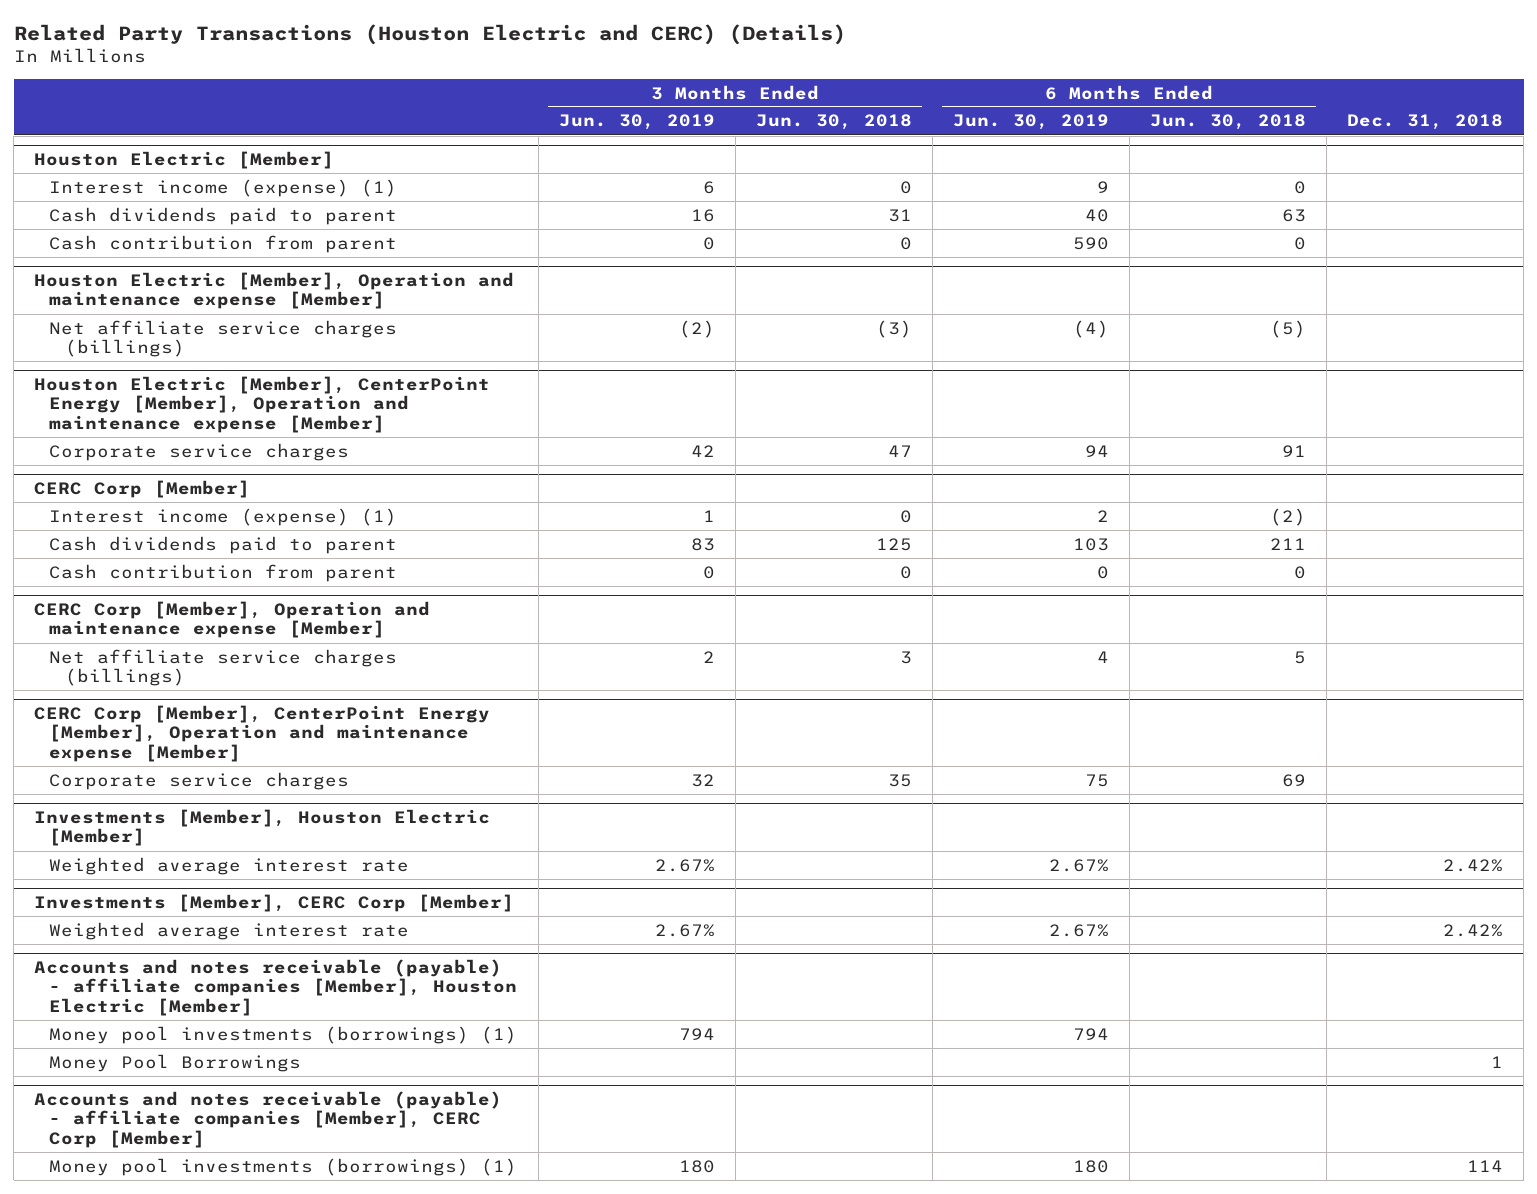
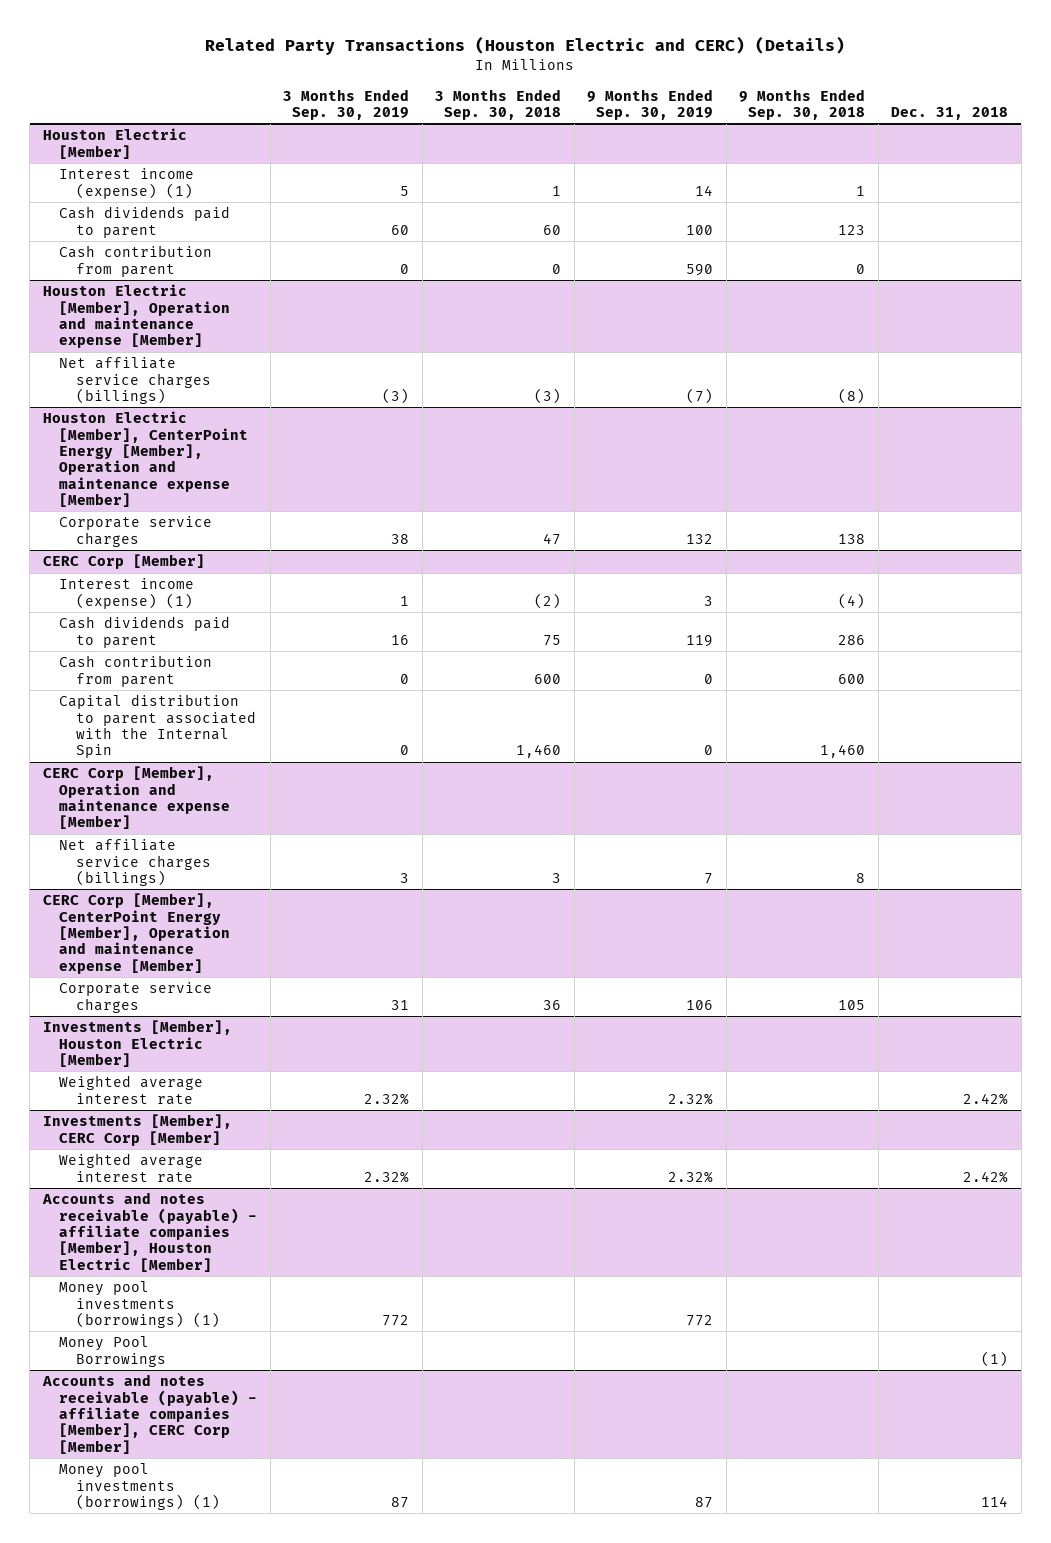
- | 3 Months Ended Jun. 30, 2019 | 3 Months Ended Jun. 30, 2018 | 6 Months Ended Jun. 30, 2019 | 6 Months Ended Jun. 30, 2018 | Dec. 31, 2018
+ | 3 Months Ended Sep. 30, 2019 | 3 Months Ended Sep. 30, 2018 | 9 Months Ended Sep. 30, 2019 | 9 Months Ended Sep. 30, 2018 | Dec. 31, 2018
@ CERC Corp [Member]
+ Capital distribution to parent associated with the Internal Spin | 0 | 1,460 | 0 | 1,460 |
@ Accounts and notes receivable (payable) - affiliate companies [Member], Houston Electric [Member]
- Money Pool Borrowings | | | | | 1
+ Money Pool Borrowings | | | | | (1)

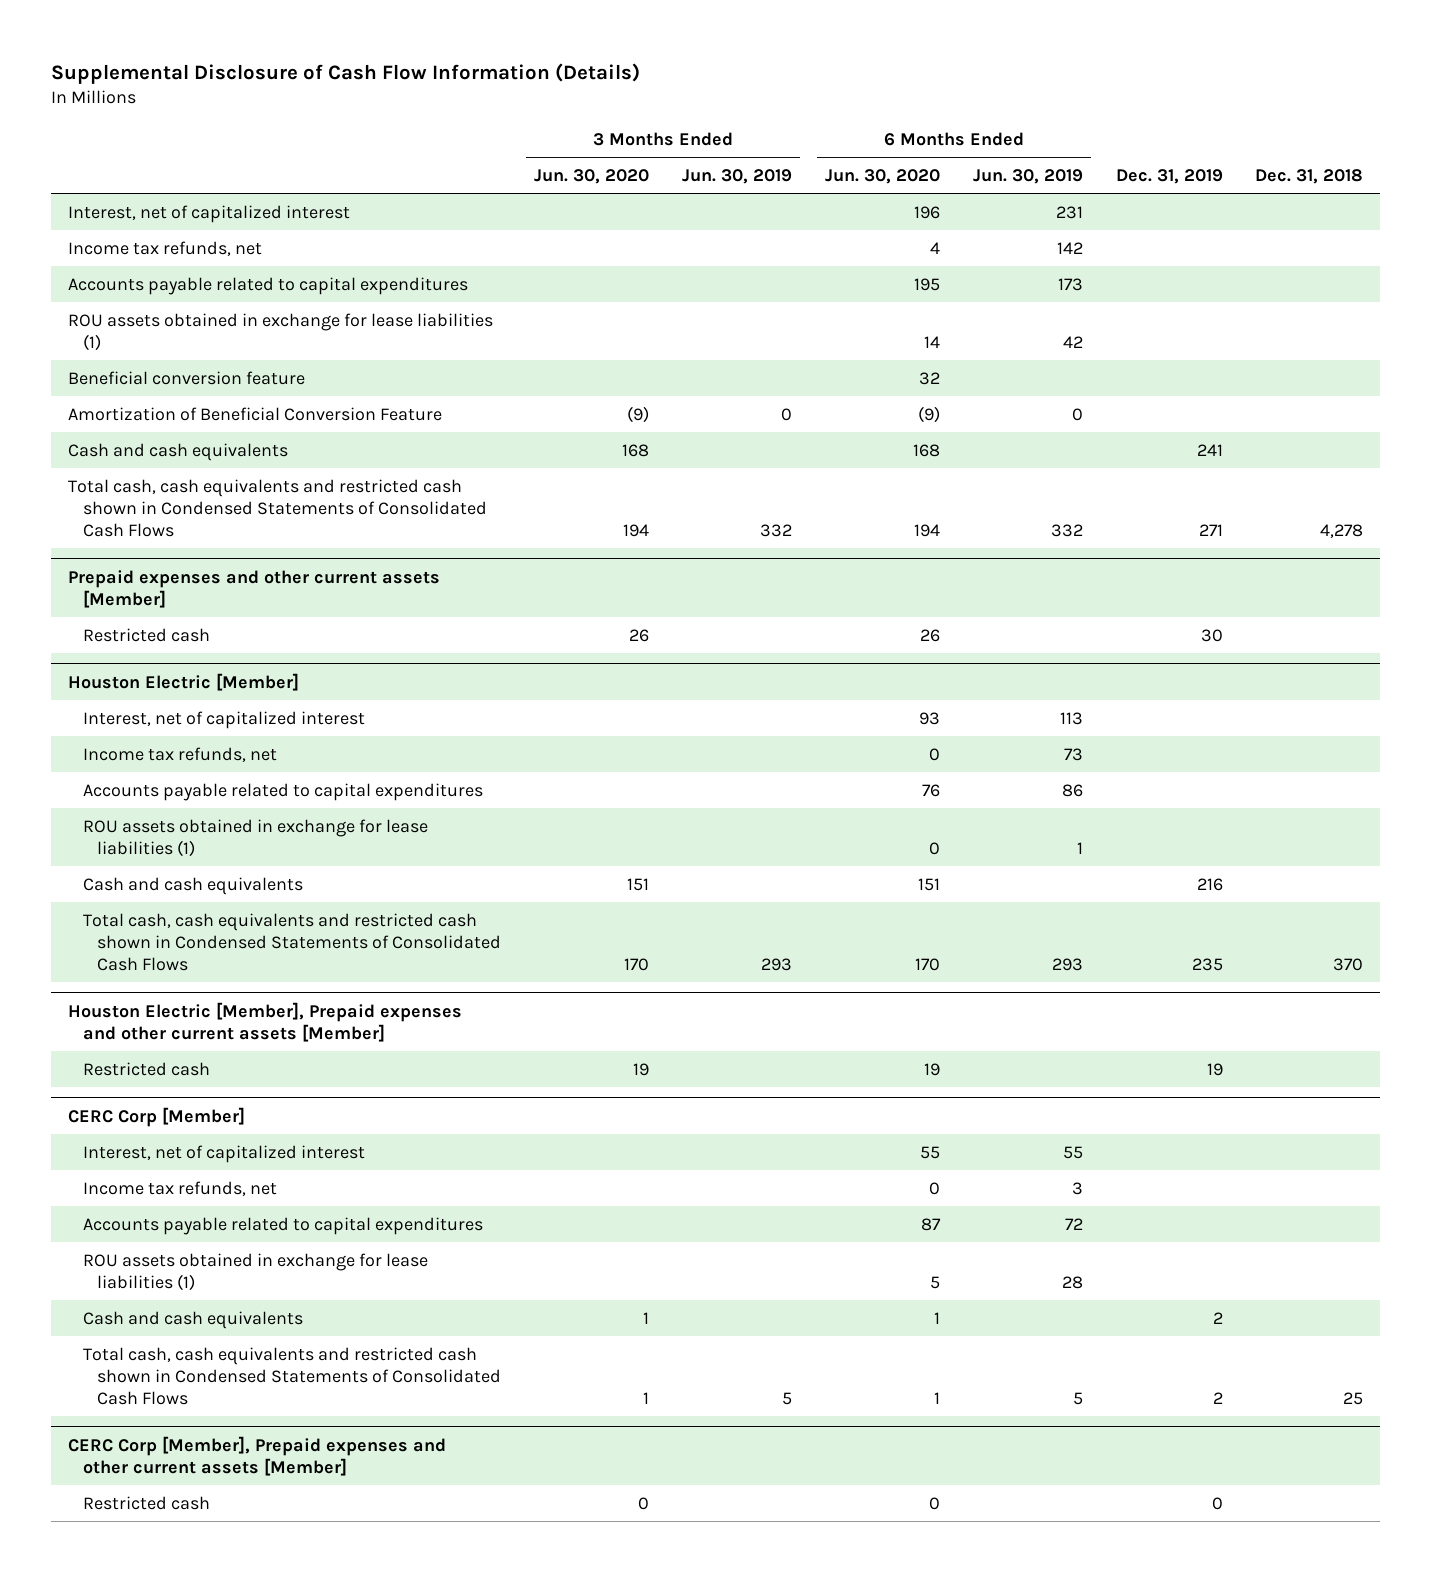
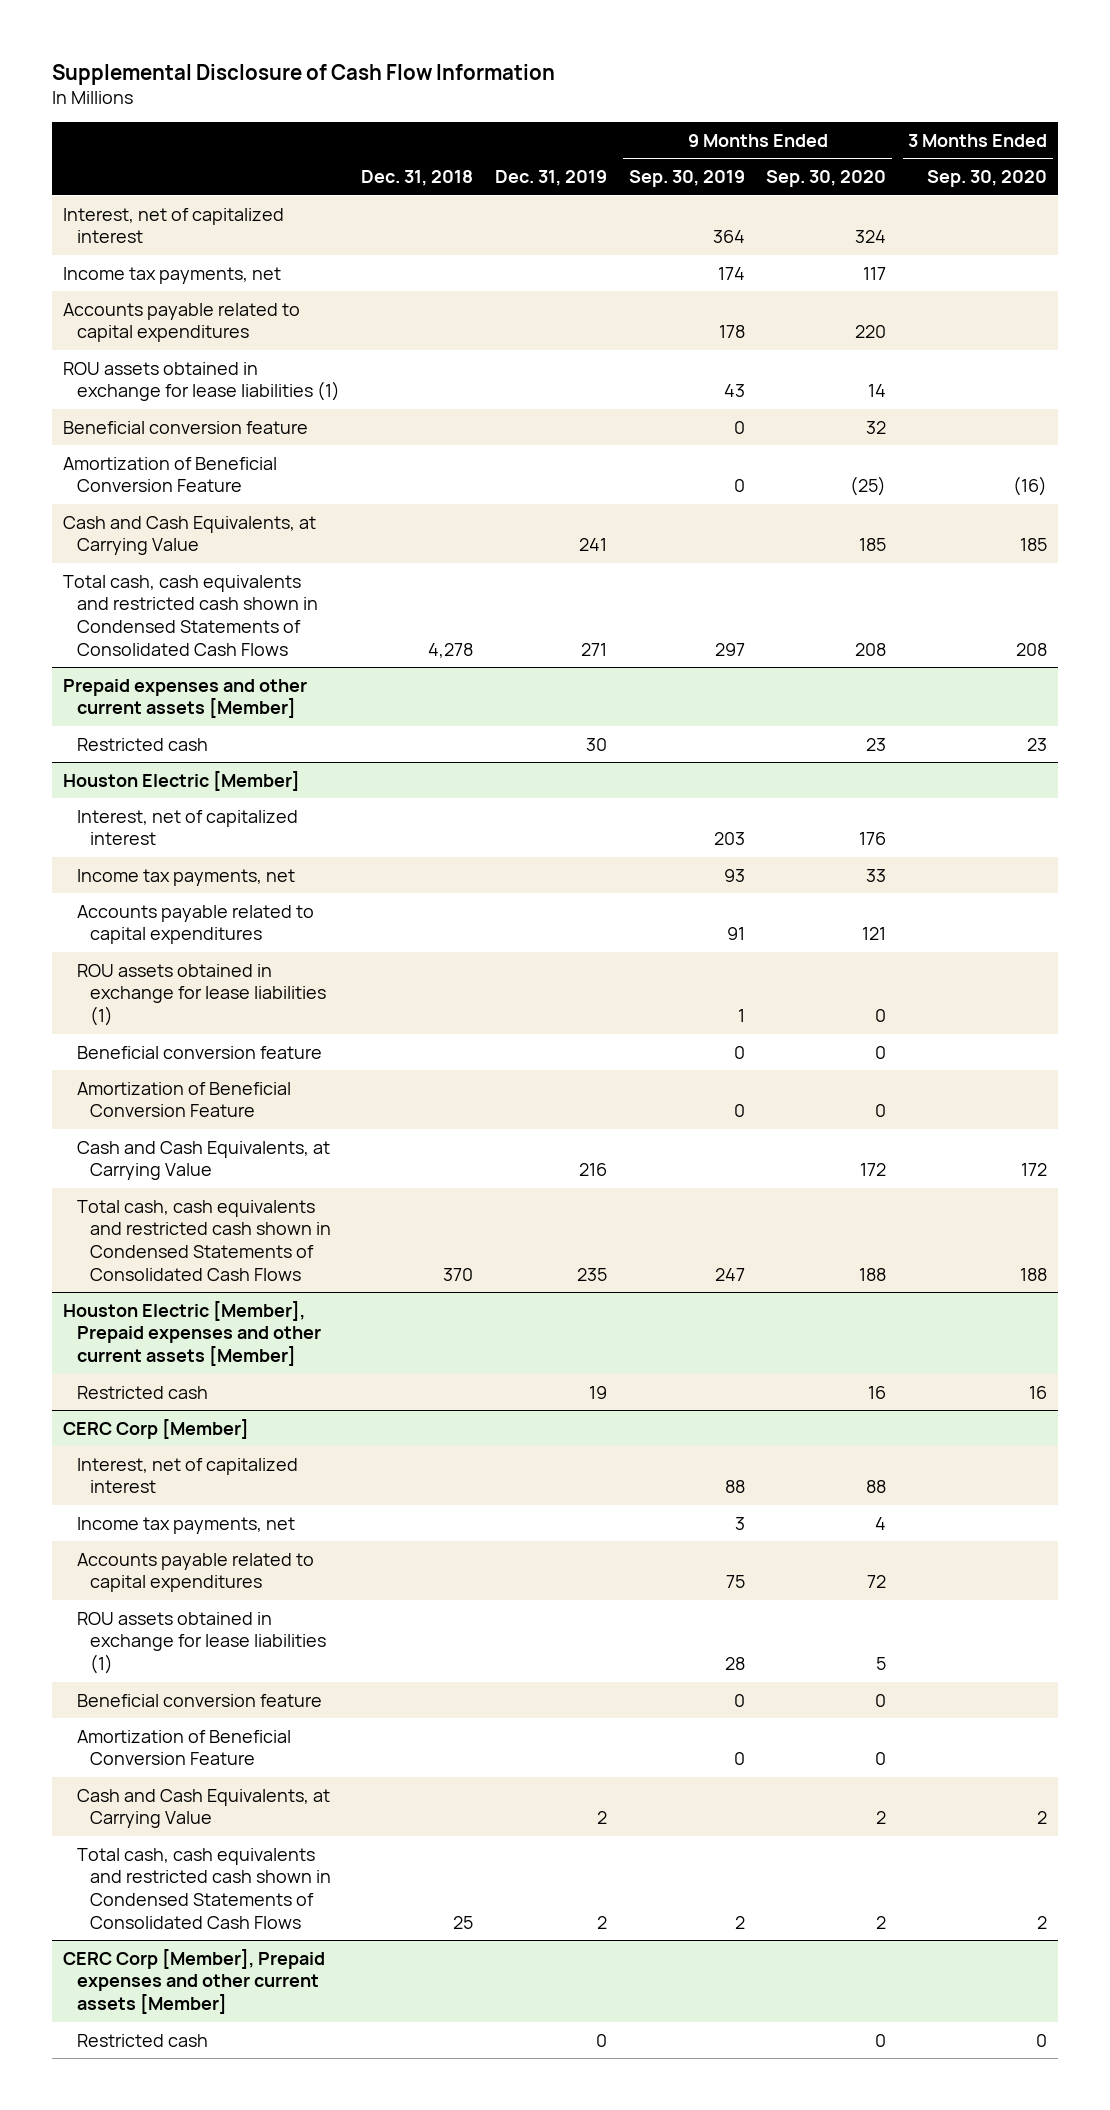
- Supplemental Disclosure of Cash Flow Information (Details)
+ Supplemental Disclosure of Cash Flow Information
- | 3 Months Ended Jun. 30, 2020 | 3 Months Ended Jun. 30, 2019 | 6 Months Ended Jun. 30, 2020 | 6 Months Ended Jun. 30, 2019 | Dec. 31, 2019 | Dec. 31, 2018
+ | Dec. 31, 2018 | Dec. 31, 2019 | 9 Months Ended Sep. 30, 2019 | 9 Months Ended Sep. 30, 2020 | 3 Months Ended Sep. 30, 2020
- Income tax refunds, net | | | 4 | 142 | |
+ Income tax payments, net | | | 174 | 117 |
- Cash and cash equivalents | 168 | | 168 | | 241 |
+ Cash and Cash Equivalents, at Carrying Value | | 241 | | 185 | 185
@ Houston Electric [Member]
- Income tax refunds, net | | | 0 | 73 | |
+ Income tax payments, net | | | 93 | 33 |
- Cash and cash equivalents | 151 | | 151 | | 216 |
+ Beneficial conversion feature | | | 0 | 0 |
+ Amortization of Beneficial Conversion Feature | | | 0 | 0 |
+ Cash and Cash Equivalents, at Carrying Value | | 216 | | 172 | 172
@ CERC Corp [Member]
- Income tax refunds, net | | | 0 | 3 | |
+ Income tax payments, net | | | 3 | 4 |
- Cash and cash equivalents | 1 | | 1 | | 2 |
+ Beneficial conversion feature | | | 0 | 0 |
+ Amortization of Beneficial Conversion Feature | | | 0 | 0 |
+ Cash and Cash Equivalents, at Carrying Value | | 2 | | 2 | 2

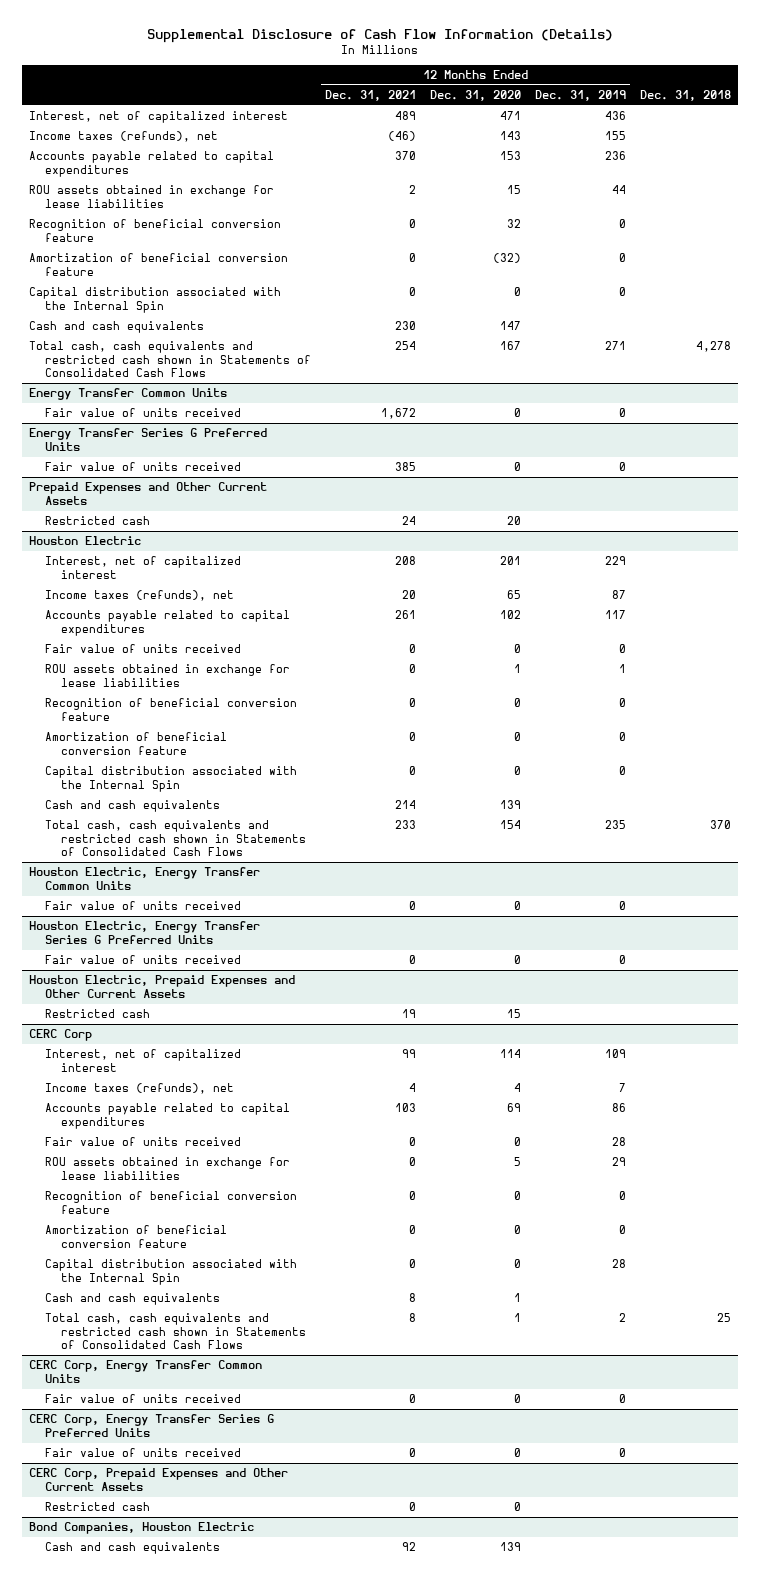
- Supplemental Disclosure of Cash Flow Information
+ Supplemental Disclosure of Cash Flow Information (Details)
- | Dec. 31, 2018 | Dec. 31, 2019 | 9 Months Ended Sep. 30, 2019 | 9 Months Ended Sep. 30, 2020 | 3 Months Ended Sep. 30, 2020
+ | 12 Months Ended Dec. 31, 2021 | 12 Months Ended Dec. 31, 2020 | 12 Months Ended Dec. 31, 2019 | Dec. 31, 2018
- Income tax payments, net | | | 174 | 117 |
+ Income taxes (refunds), net | (46) | 143 | 155 |
- ROU assets obtained in exchange for lease liabilities (1) | | | 43 | 14 |
- Beneficial conversion feature | | | 0 | 32 |
- Amortization of Beneficial Conversion Feature | | | 0 | (25) | (16)
- Cash and Cash Equivalents, at Carrying Value | | 241 | | 185 | 185
- Total cash, cash equivalents and restricted cash shown in Condensed Statements of Consolidated Cash Flows | 4,278 | 271 | 297 | 208 | 208
- Prepaid expenses and other current assets [Member]
+ ROU assets obtained in exchange for lease liabilities | 2 | 15 | 44 |
+ Recognition of beneficial conversion feature | 0 | 32 | 0 |
+ Amortization of beneficial conversion feature | 0 | (32) | 0 |
+ Capital distribution associated with the Internal Spin | 0 | 0 | 0 |
+ Cash and cash equivalents | 230 | 147 | |
+ Total cash, cash equivalents and restricted cash shown in Statements of Consolidated Cash Flows | 254 | 167 | 271 | 4,278
+ Energy Transfer Common Units
+ Fair value of units received | 1,672 | 0 | 0 |
+ Energy Transfer Series G Preferred Units
+ Fair value of units received | 385 | 0 | 0 |
+ Prepaid Expenses and Other Current Assets
- Houston Electric [Member]
+ Houston Electric
- Income tax payments, net | | | 93 | 33 |
+ Income taxes (refunds), net | 20 | 65 | 87 |
- ROU assets obtained in exchange for lease liabilities (1) | | | 1 | 0 |
- Beneficial conversion feature | | | 0 | 0 |
- Amortization of Beneficial Conversion Feature | | | 0 | 0 |
- Cash and Cash Equivalents, at Carrying Value | | 216 | | 172 | 172
- Total cash, cash equivalents and restricted cash shown in Condensed Statements of Consolidated Cash Flows | 370 | 235 | 247 | 188 | 188
- Houston Electric [Member], Prepaid expenses and other current assets [Member]
+ Fair value of units received | 0 | 0 | 0 |
+ ROU assets obtained in exchange for lease liabilities | 0 | 1 | 1 |
+ Recognition of beneficial conversion feature | 0 | 0 | 0 |
+ Amortization of beneficial conversion feature | 0 | 0 | 0 |
+ Capital distribution associated with the Internal Spin | 0 | 0 | 0 |
+ Cash and cash equivalents | 214 | 139 | |
+ Total cash, cash equivalents and restricted cash shown in Statements of Consolidated Cash Flows | 233 | 154 | 235 | 370
+ Houston Electric, Energy Transfer Common Units
+ Fair value of units received | 0 | 0 | 0 |
+ Houston Electric, Energy Transfer Series G Preferred Units
+ Fair value of units received | 0 | 0 | 0 |
+ Houston Electric, Prepaid Expenses and Other Current Assets
- CERC Corp [Member]
+ CERC Corp
- Income tax payments, net | | | 3 | 4 |
+ Income taxes (refunds), net | 4 | 4 | 7 |
- ROU assets obtained in exchange for lease liabilities (1) | | | 28 | 5 |
- Beneficial conversion feature | | | 0 | 0 |
- Amortization of Beneficial Conversion Feature | | | 0 | 0 |
- Cash and Cash Equivalents, at Carrying Value | | 2 | | 2 | 2
- Total cash, cash equivalents and restricted cash shown in Condensed Statements of Consolidated Cash Flows | 25 | 2 | 2 | 2 | 2
- CERC Corp [Member], Prepaid expenses and other current assets [Member]
+ Fair value of units received | 0 | 0 | 28 |
+ ROU assets obtained in exchange for lease liabilities | 0 | 5 | 29 |
+ Recognition of beneficial conversion feature | 0 | 0 | 0 |
+ Amortization of beneficial conversion feature | 0 | 0 | 0 |
+ Capital distribution associated with the Internal Spin | 0 | 0 | 28 |
+ Cash and cash equivalents | 8 | 1 | |
+ Total cash, cash equivalents and restricted cash shown in Statements of Consolidated Cash Flows | 8 | 1 | 2 | 25
+ CERC Corp, Energy Transfer Common Units
+ Fair value of units received | 0 | 0 | 0 |
+ CERC Corp, Energy Transfer Series G Preferred Units
+ Fair value of units received | 0 | 0 | 0 |
+ CERC Corp, Prepaid Expenses and Other Current Assets
+ Bond Companies, Houston Electric
+ Cash and cash equivalents | 92 | 139 | |

